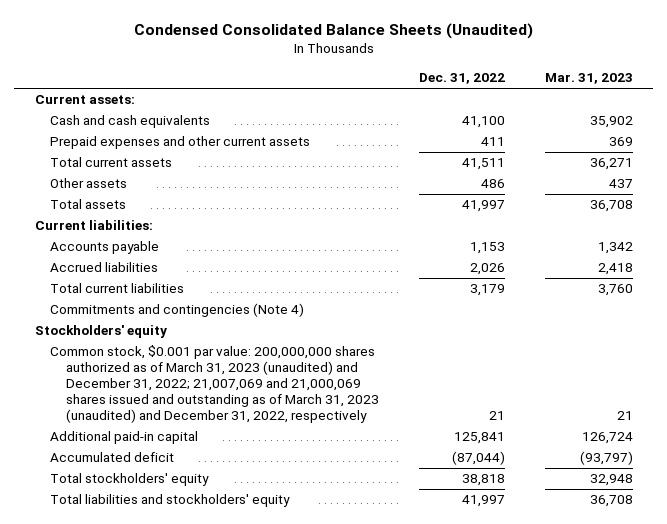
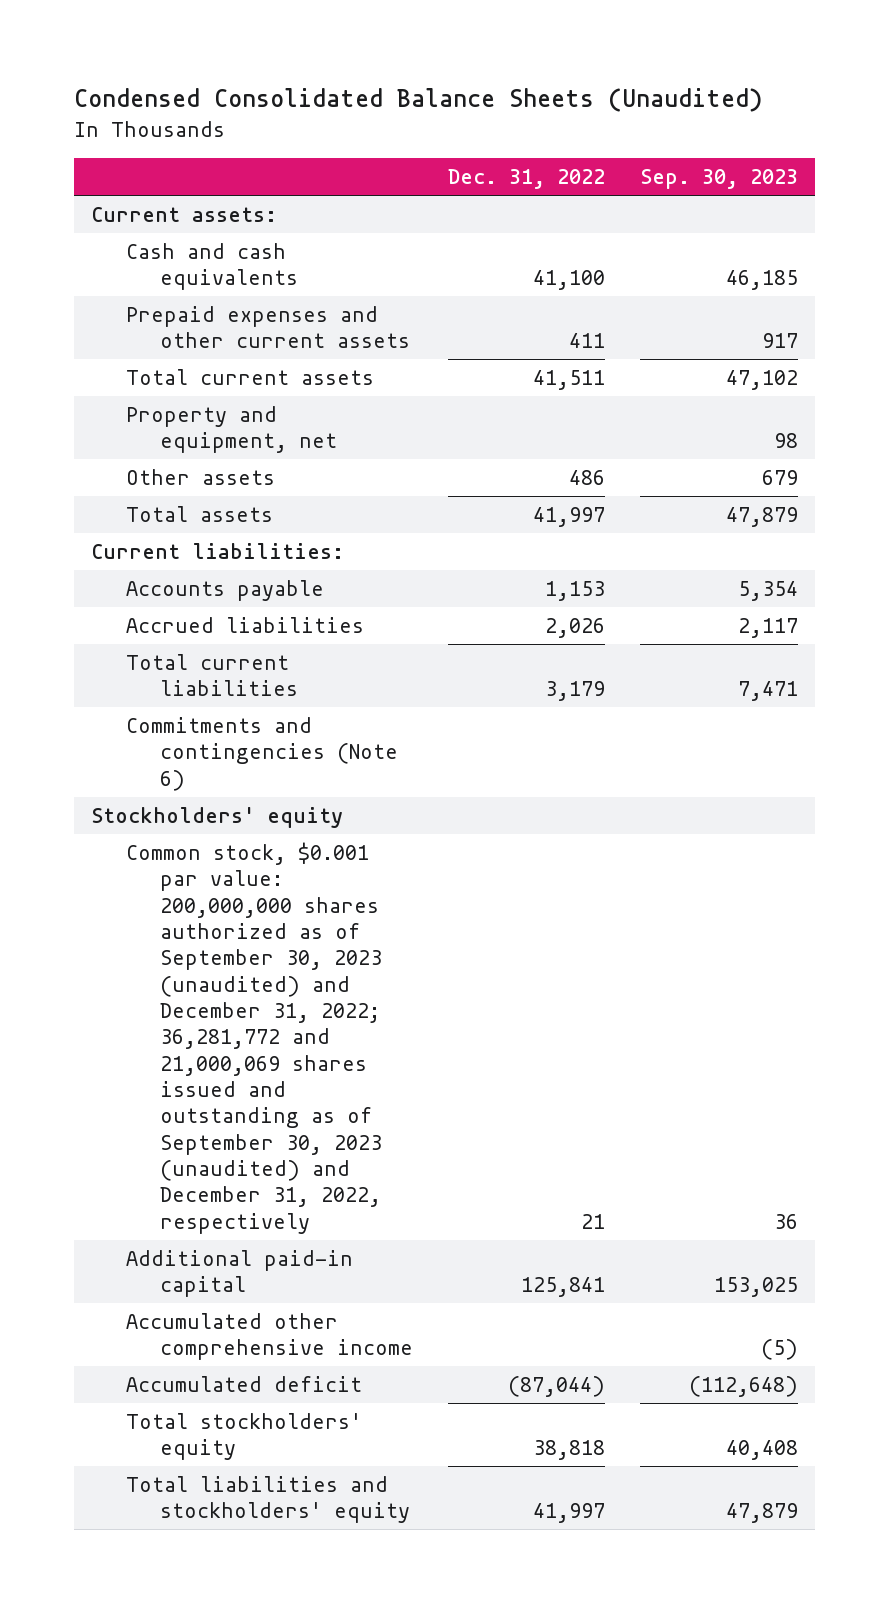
- | Dec. 31, 2022 | Mar. 31, 2023
+ | Dec. 31, 2022 | Sep. 30, 2023
+ Property and equipment, net | | 98
- Commitments and contingencies (Note 4)
+ Commitments and contingencies (Note 6)
- Common stock, $0.001 par value: 200,000,000 shares authorized as of March 31, 2023 (unaudited) and December 31, 2022; 21,007,069 and 21,000,069 shares issued and outstanding as of March 31, 2023 (unaudited) and December 31, 2022, respectively | 21 | 21
+ Common stock, $0.001 par value: 200,000,000 shares authorized as of September 30, 2023 (unaudited) and December 31, 2022; 36,281,772 and 21,000,069 shares issued and outstanding as of September 30, 2023 (unaudited) and December 31, 2022, respectively | 21 | 36
+ Accumulated other comprehensive income | | (5)

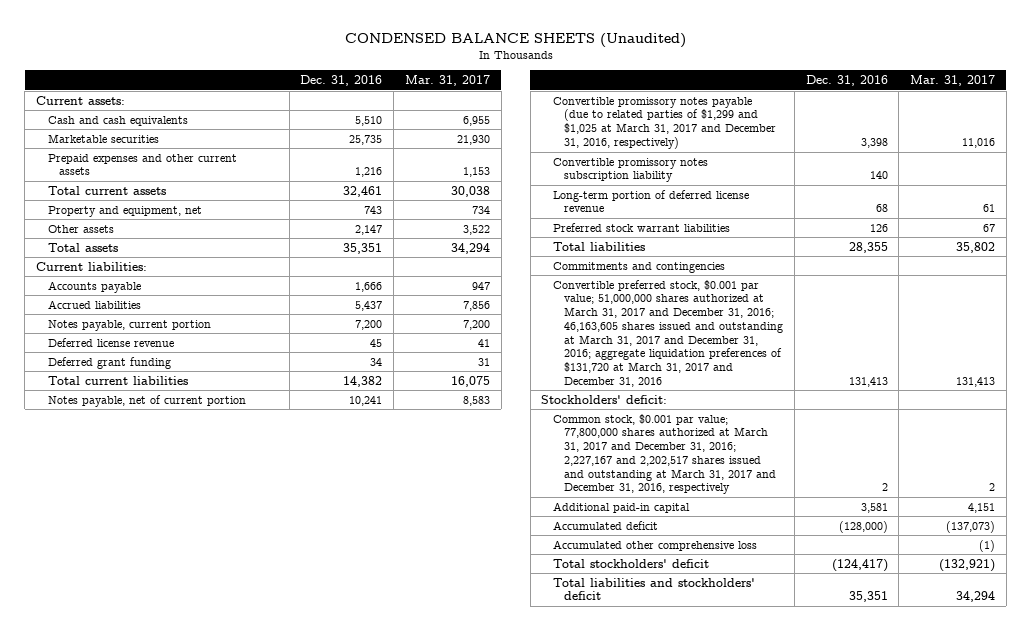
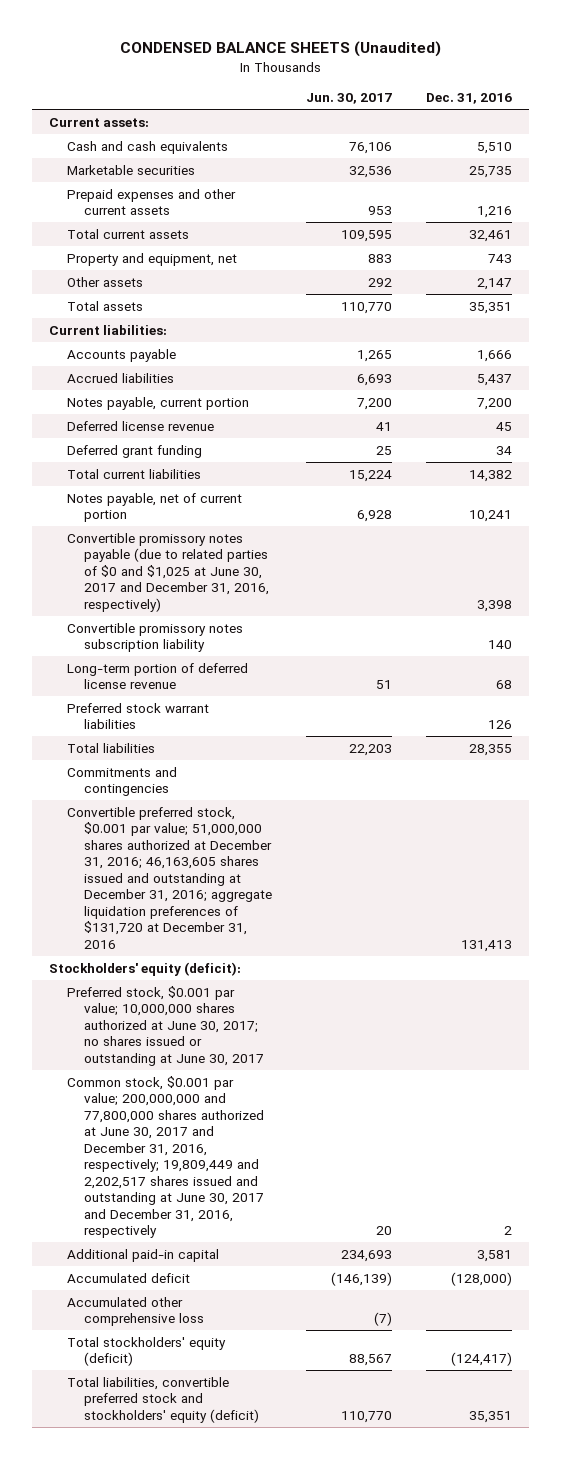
- | Dec. 31, 2016 | Mar. 31, 2017
+ | Jun. 30, 2017 | Dec. 31, 2016
- Convertible promissory notes payable (due to related parties of $1,299 and $1,025 at March 31, 2017 and December 31, 2016, respectively) | 3,398 | 11,016
+ Convertible promissory notes payable (due to related parties of $0 and $1,025 at June 30, 2017 and December 31, 2016, respectively) | | 3,398
- Convertible preferred stock, $0.001 par value; 51,000,000 shares authorized at March 31, 2017 and December 31, 2016; 46,163,605 shares issued and outstanding at March 31, 2017 and December 31, 2016; aggregate liquidation preferences of $131,720 at March 31, 2017 and December 31, 2016 | 131,413 | 131,413
- Stockholders' deficit:
- Common stock, $0.001 par value; 77,800,000 shares authorized at March 31, 2017 and December 31, 2016; 2,227,167 and 2,202,517 shares issued and outstanding at March 31, 2017 and December 31, 2016, respectively | 2 | 2
+ Convertible preferred stock, $0.001 par value; 51,000,000 shares authorized at December 31, 2016; 46,163,605 shares issued and outstanding at December 31, 2016; aggregate liquidation preferences of $131,720 at December 31, 2016 | | 131,413
+ Stockholders' equity (deficit):
+ Preferred stock, $0.001 par value; 10,000,000 shares authorized at June 30, 2017; no shares issued or outstanding at June 30, 2017
+ Common stock, $0.001 par value; 200,000,000 and 77,800,000 shares authorized at June 30, 2017 and December 31, 2016, respectively; 19,809,449 and 2,202,517 shares issued and outstanding at June 30, 2017 and December 31, 2016, respectively | 20 | 2
- Total stockholders' deficit | (124,417) | (132,921)
- Total liabilities and stockholders' deficit | 35,351 | 34,294
+ Total stockholders' equity (deficit) | 88,567 | (124,417)
+ Total liabilities, convertible preferred stock and stockholders' equity (deficit) | 110,770 | 35,351

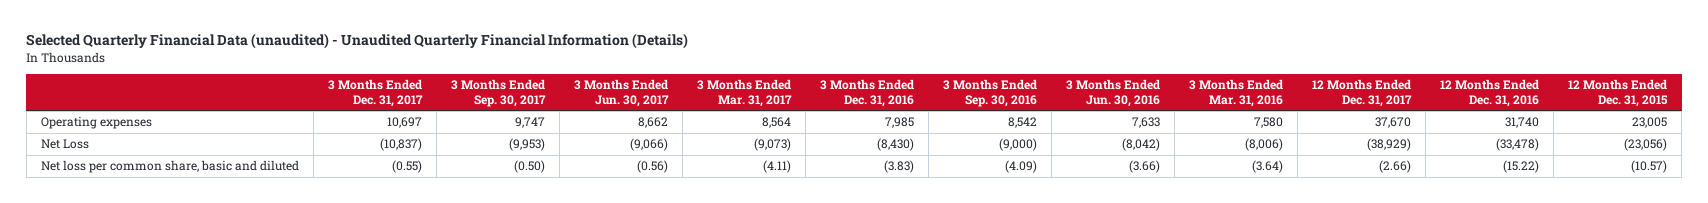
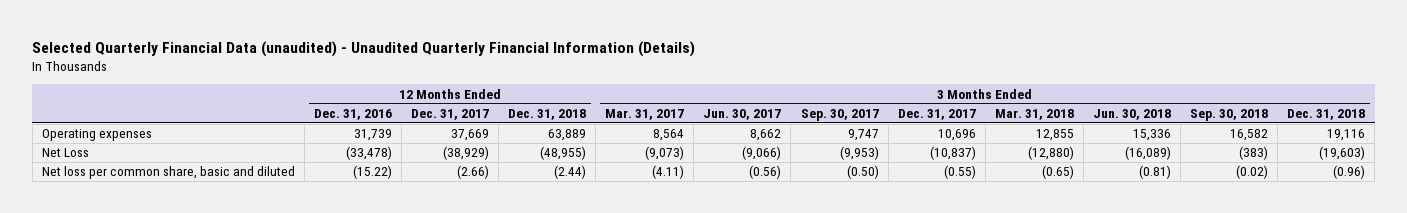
- | 3 Months Ended Dec. 31, 2017 | 3 Months Ended Sep. 30, 2017 | 3 Months Ended Jun. 30, 2017 | 3 Months Ended Mar. 31, 2017 | 3 Months Ended Dec. 31, 2016 | 3 Months Ended Sep. 30, 2016 | 3 Months Ended Jun. 30, 2016 | 3 Months Ended Mar. 31, 2016 | 12 Months Ended Dec. 31, 2017 | 12 Months Ended Dec. 31, 2016 | 12 Months Ended Dec. 31, 2015
+ | 12 Months Ended Dec. 31, 2016 | 12 Months Ended Dec. 31, 2017 | 12 Months Ended Dec. 31, 2018 | 3 Months Ended Mar. 31, 2017 | 3 Months Ended Jun. 30, 2017 | 3 Months Ended Sep. 30, 2017 | 3 Months Ended Dec. 31, 2017 | 3 Months Ended Mar. 31, 2018 | 3 Months Ended Jun. 30, 2018 | 3 Months Ended Sep. 30, 2018 | 3 Months Ended Dec. 31, 2018
- Operating expenses | 10,697 | 9,747 | 8,662 | 8,564 | 7,985 | 8,542 | 7,633 | 7,580 | 37,670 | 31,740 | 23,005
+ Operating expenses | 31,739 | 37,669 | 63,889 | 8,564 | 8,662 | 9,747 | 10,696 | 12,855 | 15,336 | 16,582 | 19,116

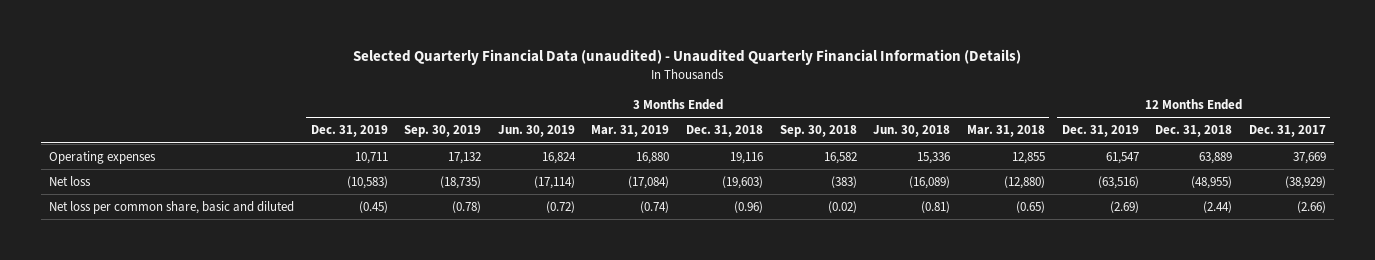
- | 12 Months Ended Dec. 31, 2016 | 12 Months Ended Dec. 31, 2017 | 12 Months Ended Dec. 31, 2018 | 3 Months Ended Mar. 31, 2017 | 3 Months Ended Jun. 30, 2017 | 3 Months Ended Sep. 30, 2017 | 3 Months Ended Dec. 31, 2017 | 3 Months Ended Mar. 31, 2018 | 3 Months Ended Jun. 30, 2018 | 3 Months Ended Sep. 30, 2018 | 3 Months Ended Dec. 31, 2018
+ | 3 Months Ended Dec. 31, 2019 | 3 Months Ended Sep. 30, 2019 | 3 Months Ended Jun. 30, 2019 | 3 Months Ended Mar. 31, 2019 | 3 Months Ended Dec. 31, 2018 | 3 Months Ended Sep. 30, 2018 | 3 Months Ended Jun. 30, 2018 | 3 Months Ended Mar. 31, 2018 | 12 Months Ended Dec. 31, 2019 | 12 Months Ended Dec. 31, 2018 | 12 Months Ended Dec. 31, 2017
- Net Loss | (33,478) | (38,929) | (48,955) | (9,073) | (9,066) | (9,953) | (10,837) | (12,880) | (16,089) | (383) | (19,603)
+ Net loss | (10,583) | (18,735) | (17,114) | (17,084) | (19,603) | (383) | (16,089) | (12,880) | (63,516) | (48,955) | (38,929)

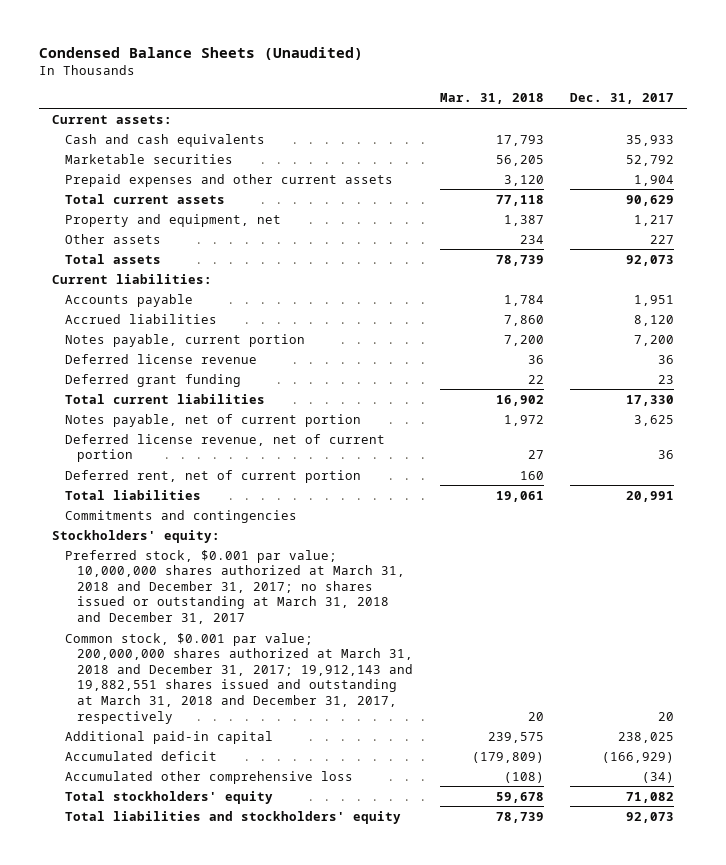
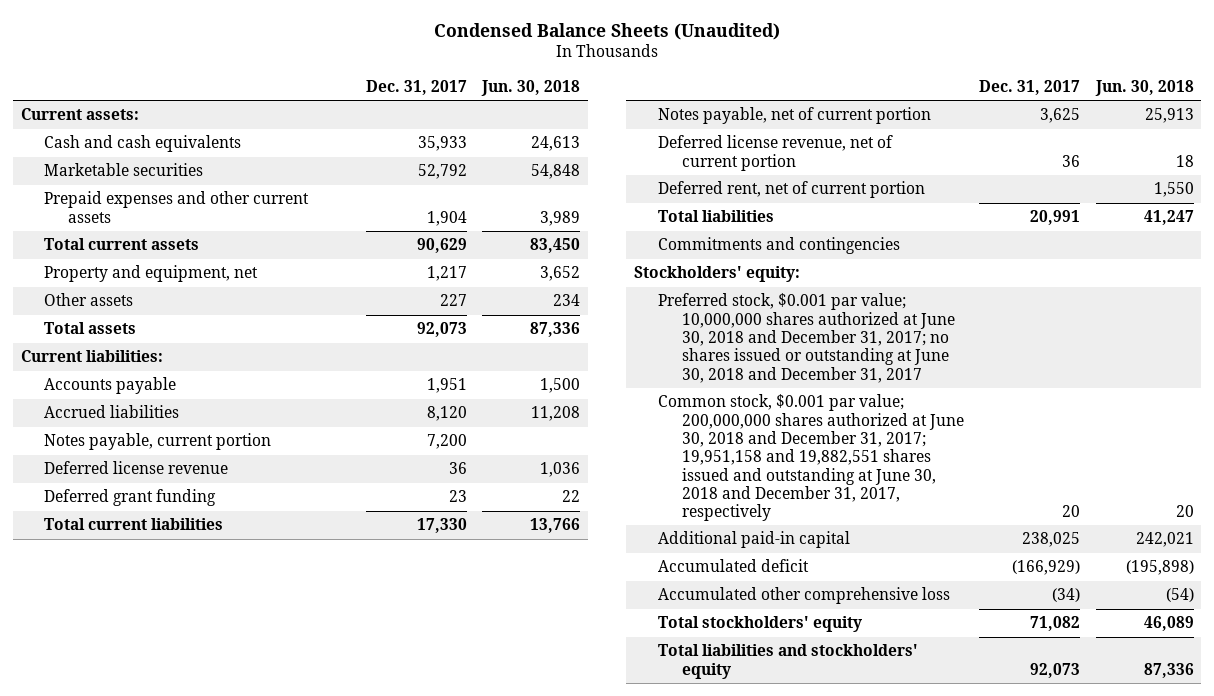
- | Mar. 31, 2018 | Dec. 31, 2017
+ | Dec. 31, 2017 | Jun. 30, 2018
- Preferred stock, $0.001 par value; 10,000,000 shares authorized at March 31, 2018 and December 31, 2017; no shares issued or outstanding at March 31, 2018 and December 31, 2017
- Common stock, $0.001 par value; 200,000,000 shares authorized at March 31, 2018 and December 31, 2017; 19,912,143 and 19,882,551 shares issued and outstanding at March 31, 2018 and December 31, 2017, respectively | 20 | 20
+ Preferred stock, $0.001 par value; 10,000,000 shares authorized at June 30, 2018 and December 31, 2017; no shares issued or outstanding at June 30, 2018 and December 31, 2017
+ Common stock, $0.001 par value; 200,000,000 shares authorized at June 30, 2018 and December 31, 2017; 19,951,158 and 19,882,551 shares issued and outstanding at June 30, 2018 and December 31, 2017, respectively | 20 | 20

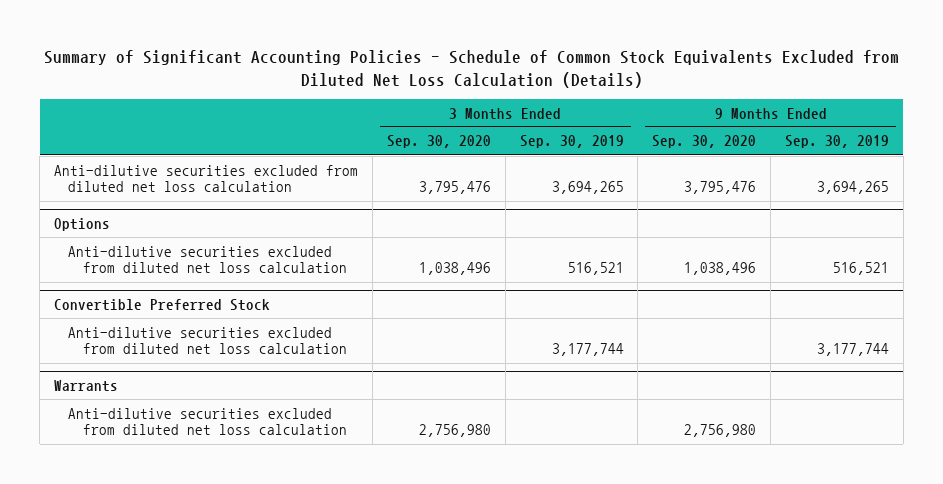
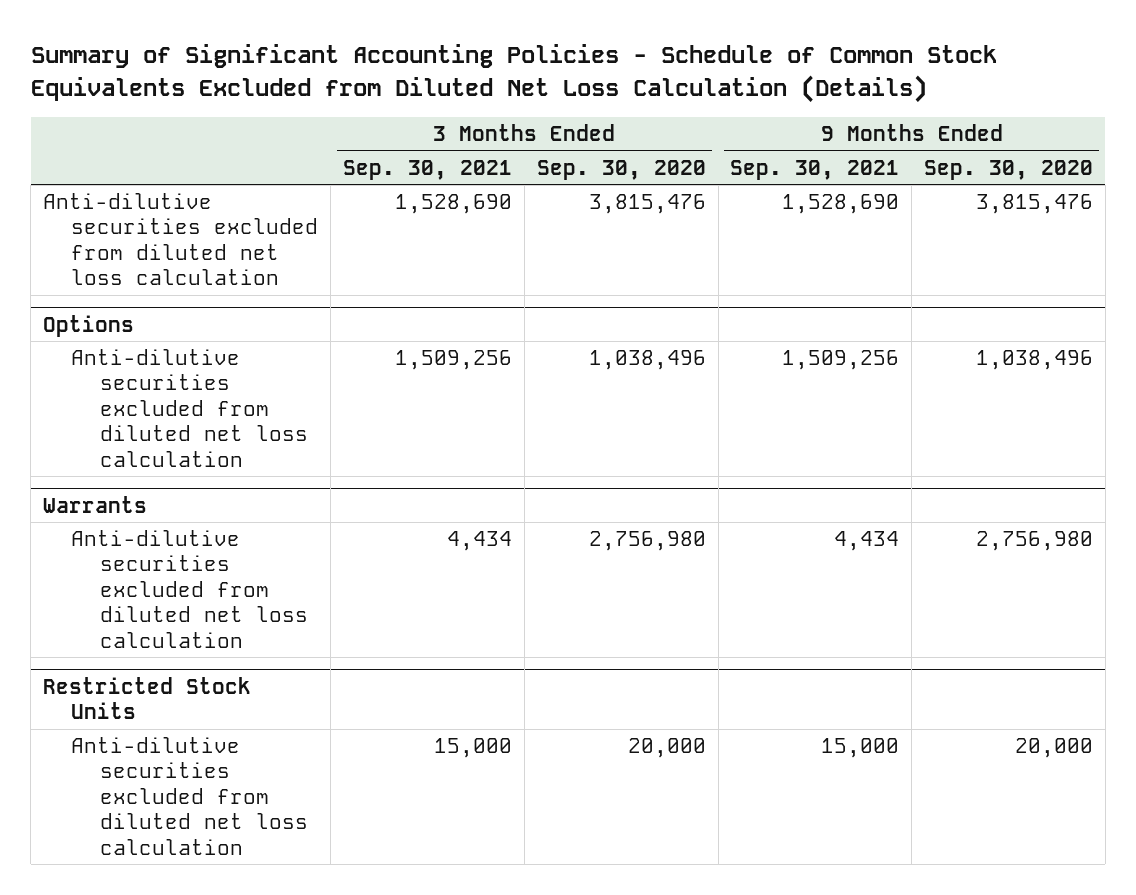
- | 3 Months Ended Sep. 30, 2020 | 3 Months Ended Sep. 30, 2019 | 9 Months Ended Sep. 30, 2020 | 9 Months Ended Sep. 30, 2019
+ | 3 Months Ended Sep. 30, 2021 | 3 Months Ended Sep. 30, 2020 | 9 Months Ended Sep. 30, 2021 | 9 Months Ended Sep. 30, 2020
- Anti-dilutive securities excluded from diluted net loss calculation | 3,795,476 | 3,694,265 | 3,795,476 | 3,694,265
+ Anti-dilutive securities excluded from diluted net loss calculation | 1,528,690 | 3,815,476 | 1,528,690 | 3,815,476
- Convertible Preferred Stock
- Anti-dilutive securities excluded from diluted net loss calculation | | 3,177,744 | | 3,177,744
+ Restricted Stock Units
+ Anti-dilutive securities excluded from diluted net loss calculation | 15,000 | 20,000 | 15,000 | 20,000

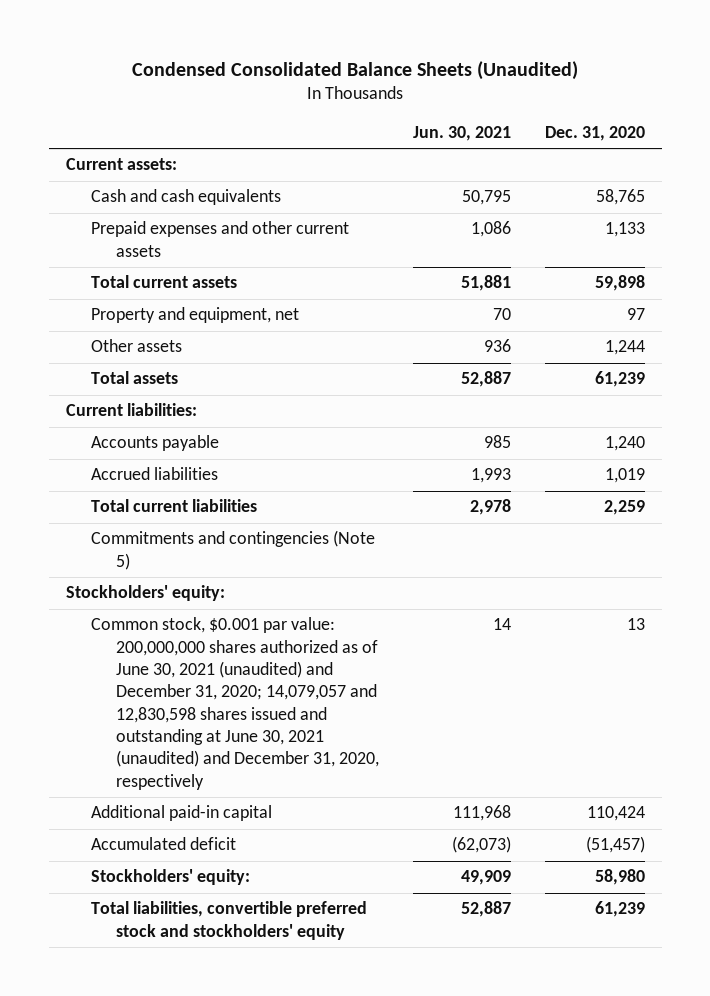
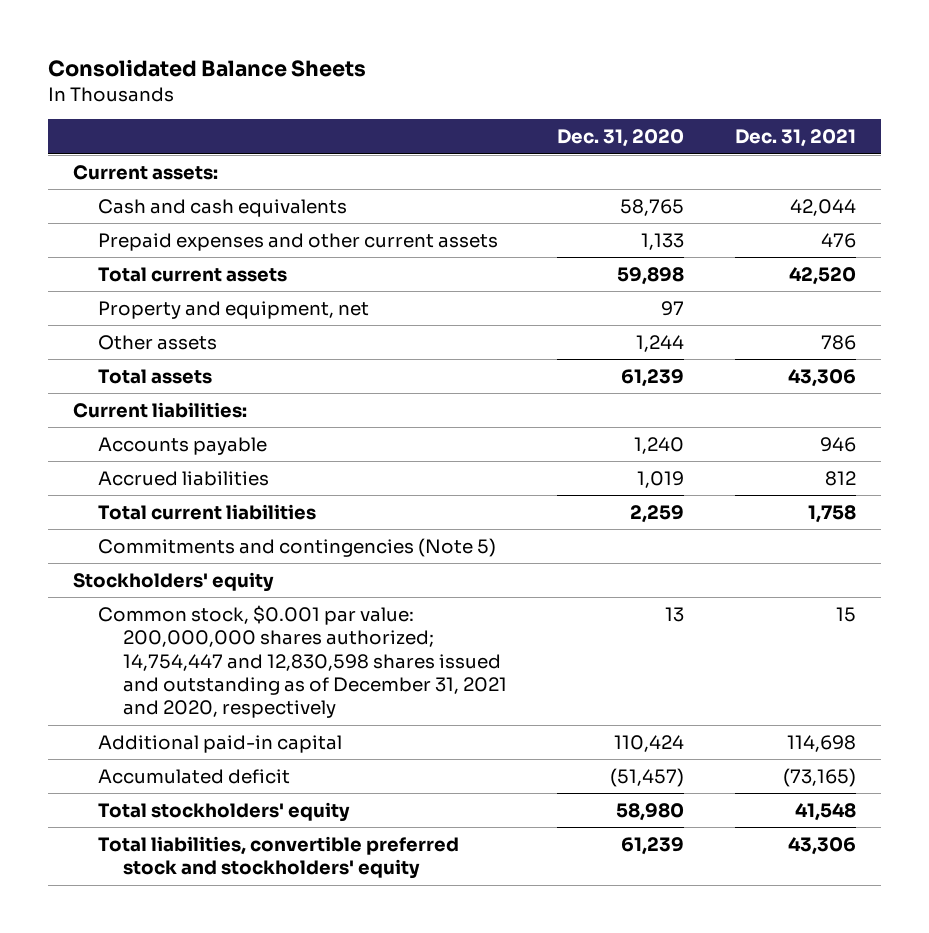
- Condensed Consolidated Balance Sheets (Unaudited)
+ Consolidated Balance Sheets
- | Jun. 30, 2021 | Dec. 31, 2020
+ | Dec. 31, 2020 | Dec. 31, 2021
- Stockholders' equity:
- Common stock, $0.001 par value: 200,000,000 shares authorized as of June 30, 2021 (unaudited) and December 31, 2020; 14,079,057 and 12,830,598 shares issued and outstanding at June 30, 2021 (unaudited) and December 31, 2020, respectively | 14 | 13
+ Stockholders' equity
+ Common stock, $0.001 par value: 200,000,000 shares authorized; 14,754,447 and 12,830,598 shares issued and outstanding as of December 31, 2021 and 2020, respectively | 13 | 15
- Stockholders' equity: | 49,909 | 58,980
+ Total stockholders' equity | 58,980 | 41,548

